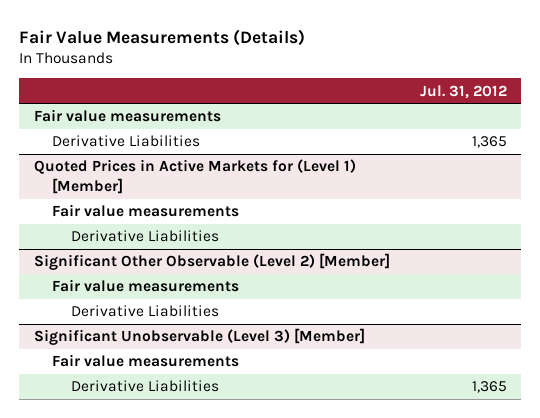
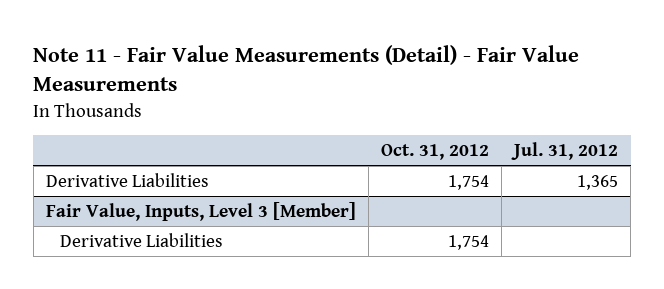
- Fair Value Measurements (Details)
+ Note 11 - Fair Value Measurements (Detail) - Fair Value Measurements
- | Jul. 31, 2012
+ | Oct. 31, 2012 | Jul. 31, 2012
- Fair value measurements
- Quoted Prices in Active Markets for (Level 1) [Member]
- Fair value measurements
- Derivative Liabilities
- Significant Other Observable (Level 2) [Member]
- Fair value measurements
- Derivative Liabilities
- Significant Unobservable (Level 3) [Member]
- Fair value measurements
- Derivative Liabilities | 1,365
+ Fair Value, Inputs, Level 3 [Member]
+ Derivative Liabilities | 1,754 |

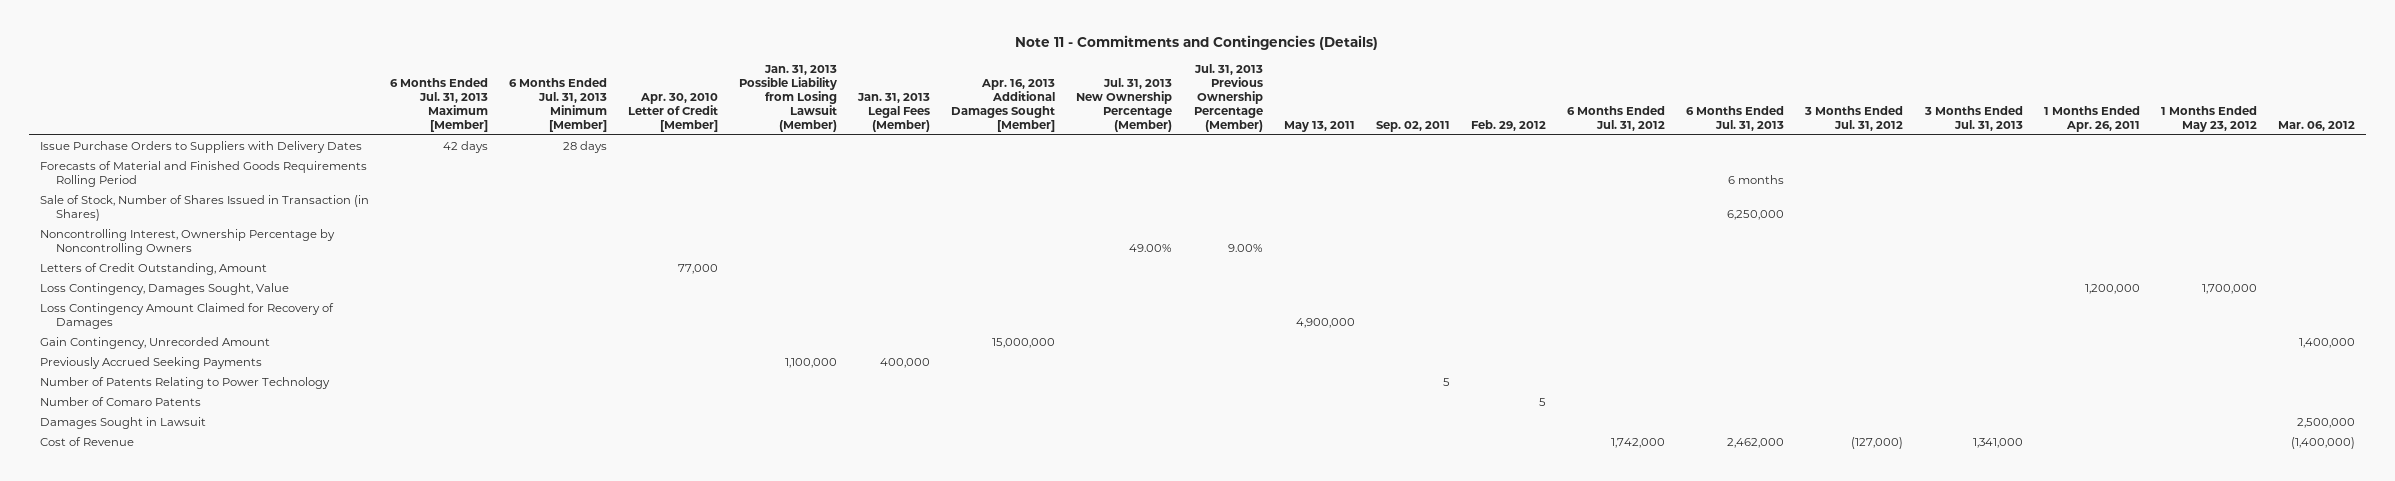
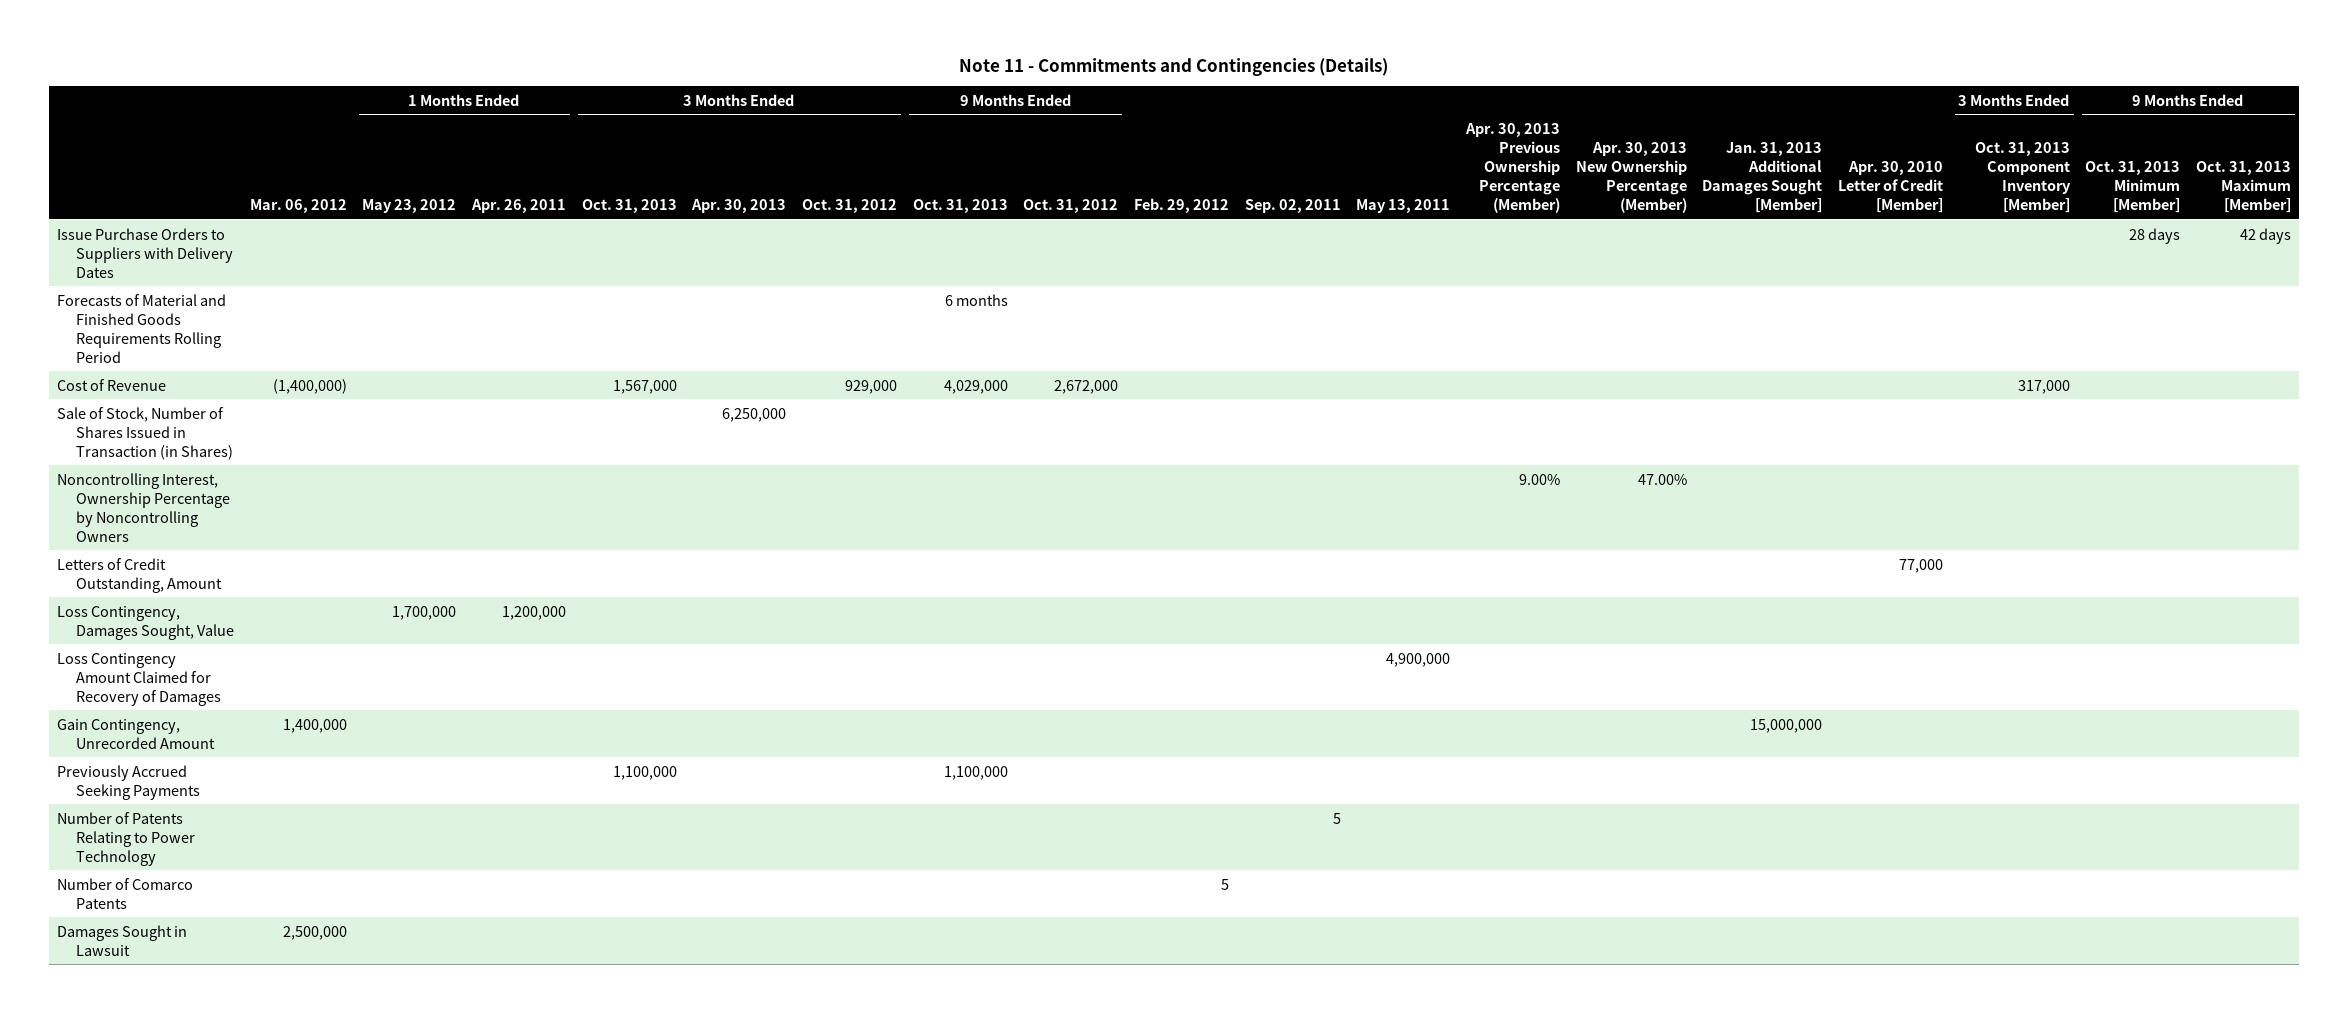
- | 6 Months Ended Jul. 31, 2013 Maximum [Member] | 6 Months Ended Jul. 31, 2013 Minimum [Member] | Apr. 30, 2010 Letter of Credit [Member] | Jan. 31, 2013 Possible Liability from Losing Lawsuit (Member) | Jan. 31, 2013 Legal Fees (Member) | Apr. 16, 2013 Additional Damages Sought [Member] | Jul. 31, 2013 New Ownership Percentage (Member) | Jul. 31, 2013 Previous Ownership Percentage (Member) | May 13, 2011 | Sep. 02, 2011 | Feb. 29, 2012 | 6 Months Ended Jul. 31, 2012 | 6 Months Ended Jul. 31, 2013 | 3 Months Ended Jul. 31, 2012 | 3 Months Ended Jul. 31, 2013 | 1 Months Ended Apr. 26, 2011 | 1 Months Ended May 23, 2012 | Mar. 06, 2012
+ | Mar. 06, 2012 | 1 Months Ended May 23, 2012 | 1 Months Ended Apr. 26, 2011 | 3 Months Ended Oct. 31, 2013 | 3 Months Ended Apr. 30, 2013 | 3 Months Ended Oct. 31, 2012 | 9 Months Ended Oct. 31, 2013 | 9 Months Ended Oct. 31, 2012 | Feb. 29, 2012 | Sep. 02, 2011 | May 13, 2011 | Apr. 30, 2013 Previous Ownership Percentage (Member) | Apr. 30, 2013 New Ownership Percentage (Member) | Jan. 31, 2013 Additional Damages Sought [Member] | Apr. 30, 2010 Letter of Credit [Member] | 3 Months Ended Oct. 31, 2013 Component Inventory [Member] | 9 Months Ended Oct. 31, 2013 Minimum [Member] | 9 Months Ended Oct. 31, 2013 Maximum [Member]
moved up: Cost of Revenue | (1,400,000) | | | 1,567,000 | | 929,000 | 4,029,000 | 2,672,000 | | | | | | | | 317,000 | |
- Number of Comaro Patents | | | | | | | | | | | 5 | | | | | | |
+ Number of Comarco Patents | | | | | | | | | 5 | | | | | | | | |

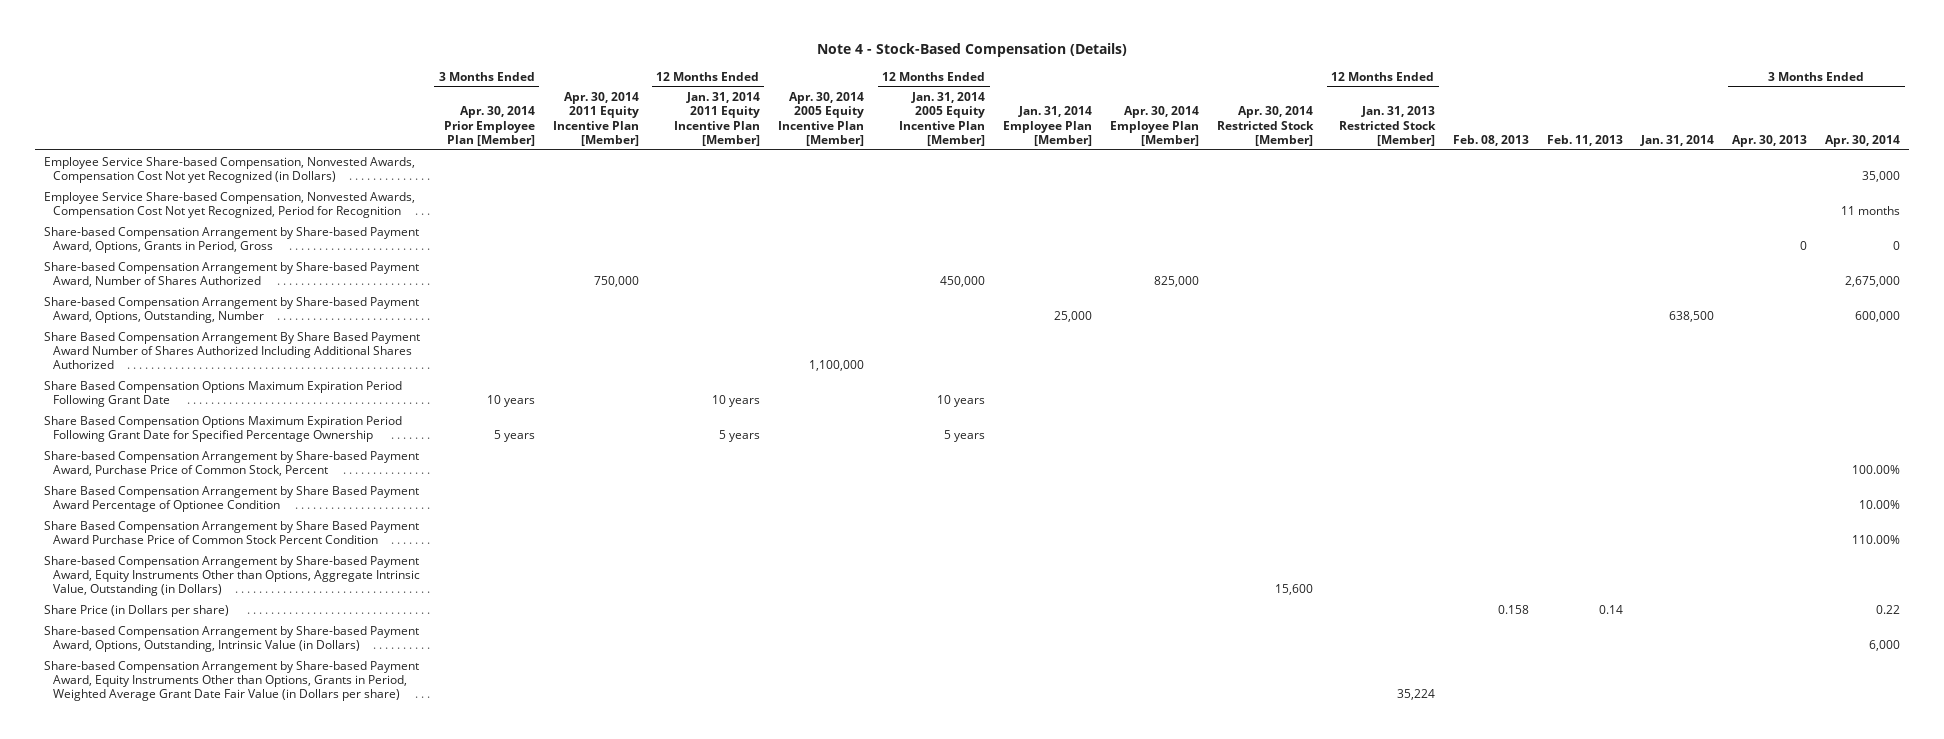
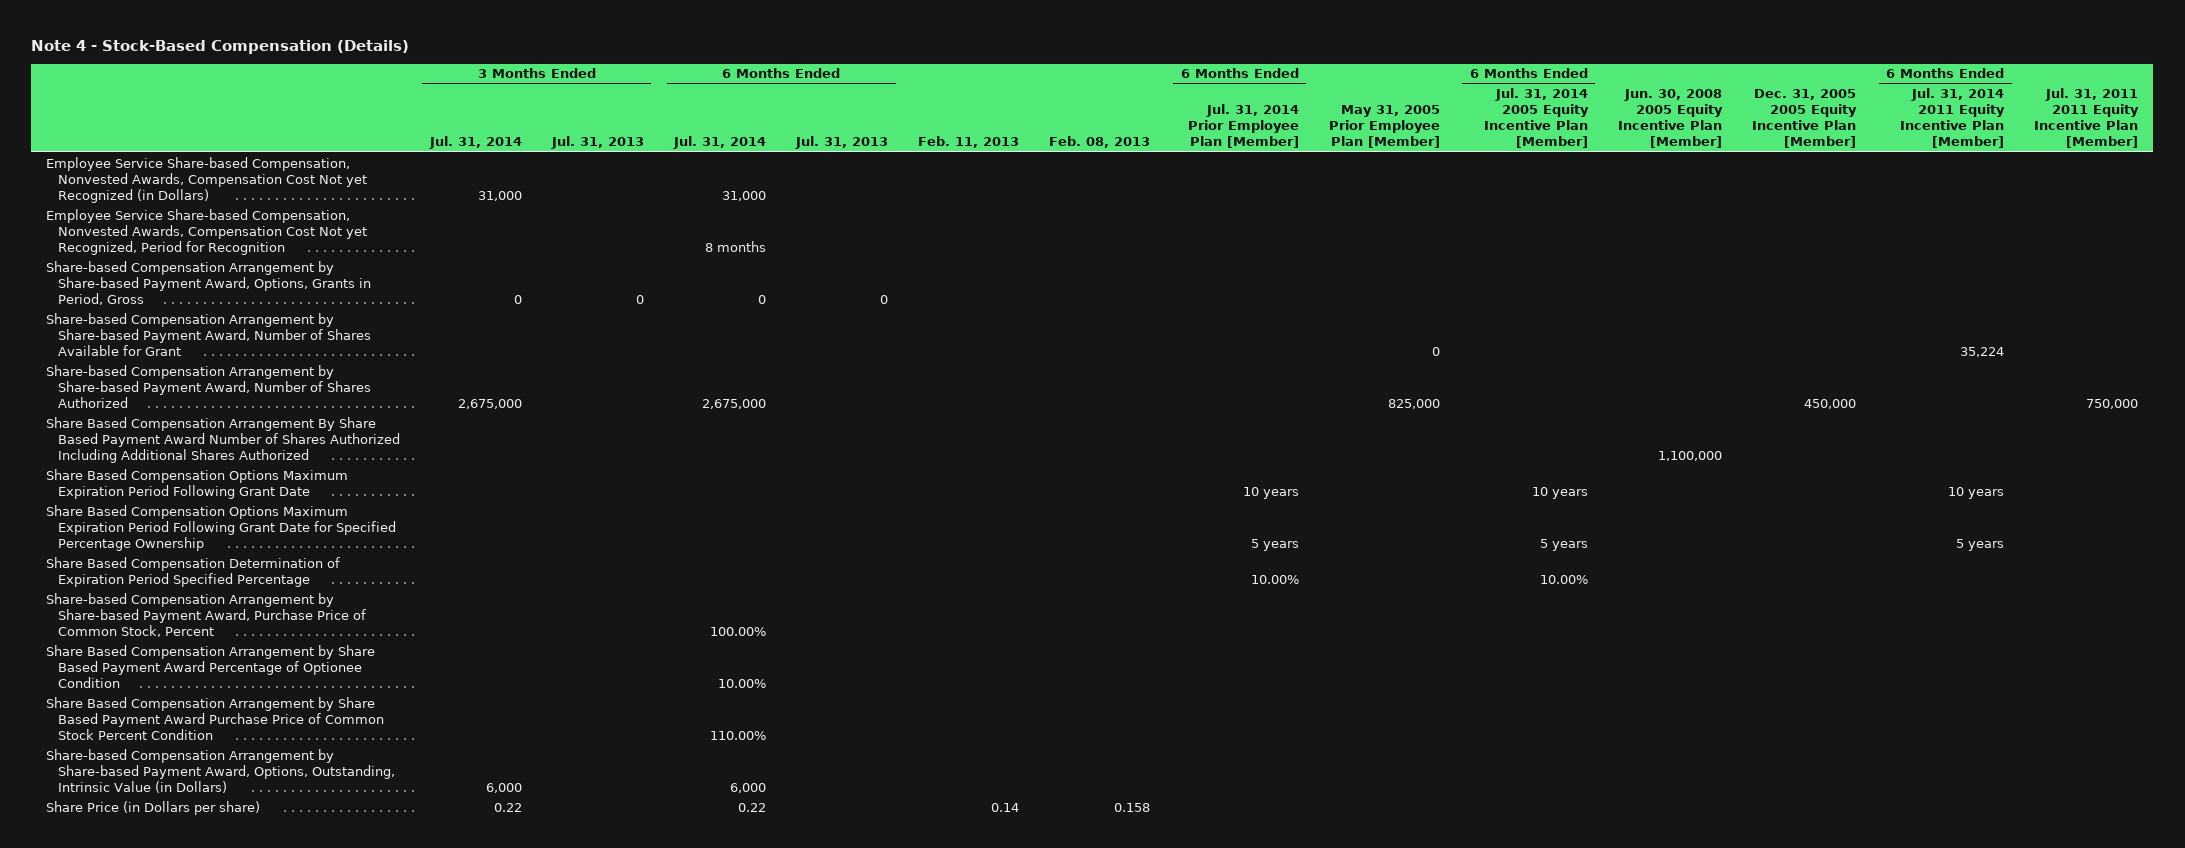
- | 3 Months Ended Apr. 30, 2014 Prior Employee Plan [Member] | Apr. 30, 2014 2011 Equity Incentive Plan [Member] | 12 Months Ended Jan. 31, 2014 2011 Equity Incentive Plan [Member] | Apr. 30, 2014 2005 Equity Incentive Plan [Member] | 12 Months Ended Jan. 31, 2014 2005 Equity Incentive Plan [Member] | Jan. 31, 2014 Employee Plan [Member] | Apr. 30, 2014 Employee Plan [Member] | Apr. 30, 2014 Restricted Stock [Member] | 12 Months Ended Jan. 31, 2013 Restricted Stock [Member] | Feb. 08, 2013 | Feb. 11, 2013 | Jan. 31, 2014 | 3 Months Ended Apr. 30, 2013 | 3 Months Ended Apr. 30, 2014
+ | 3 Months Ended Jul. 31, 2014 | 3 Months Ended Jul. 31, 2013 | 6 Months Ended Jul. 31, 2014 | 6 Months Ended Jul. 31, 2013 | Feb. 11, 2013 | Feb. 08, 2013 | 6 Months Ended Jul. 31, 2014 Prior Employee Plan [Member] | May 31, 2005 Prior Employee Plan [Member] | 6 Months Ended Jul. 31, 2014 2005 Equity Incentive Plan [Member] | Jun. 30, 2008 2005 Equity Incentive Plan [Member] | Dec. 31, 2005 2005 Equity Incentive Plan [Member] | 6 Months Ended Jul. 31, 2014 2011 Equity Incentive Plan [Member] | Jul. 31, 2011 2011 Equity Incentive Plan [Member]
+ Share-based Compensation Arrangement by Share-based Payment Award, Number of Shares Available for Grant | | | | | | | | 0 | | | | 35,224 |
- Share-based Compensation Arrangement by Share-based Payment Award, Options, Outstanding, Number | | | | | | 25,000 | | | | | | 638,500 | | 600,000
+ Share Based Compensation Determination of Expiration Period Specified Percentage | | | | | | | 10.00% | | 10.00% | | | |
- Share-based Compensation Arrangement by Share-based Payment Award, Equity Instruments Other than Options, Aggregate Intrinsic Value, Outstanding (in Dollars) | | | | | | | | 15,600 | | | | | |
- Share-based Compensation Arrangement by Share-based Payment Award, Equity Instruments Other than Options, Grants in Period, Weighted Average Grant Date Fair Value (in Dollars per share) | | | | | | | | | 35,224 | | | | |
moved down: Share Price (in Dollars per share) | 0.22 | | 0.22 | | 0.14 | 0.158 | | | | | | |

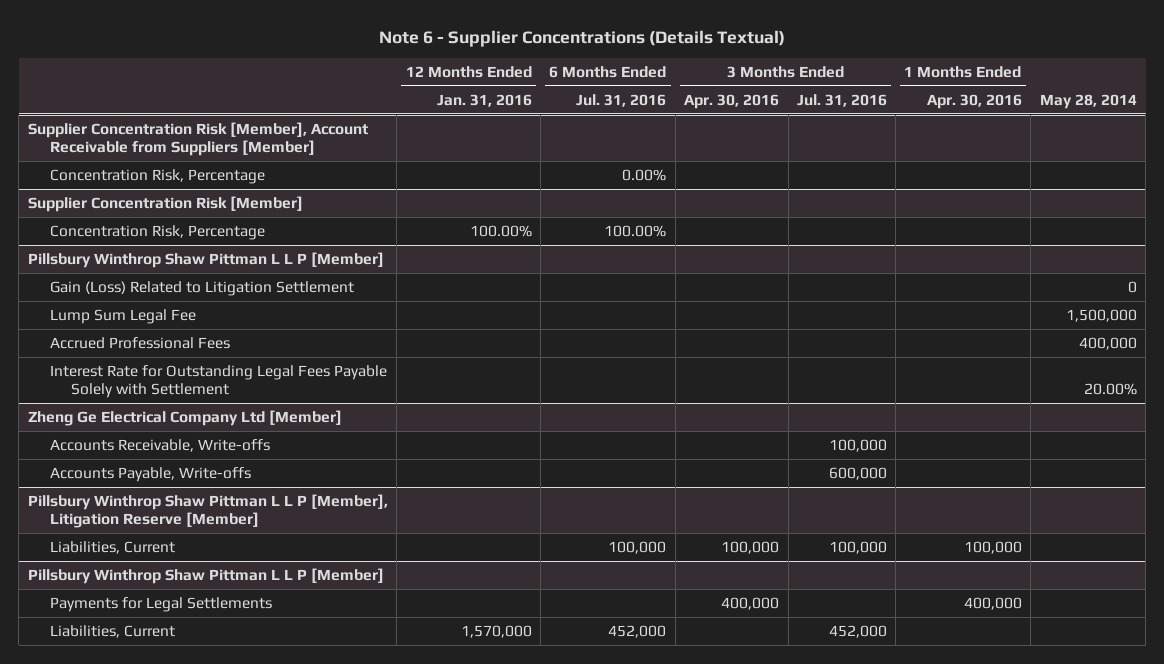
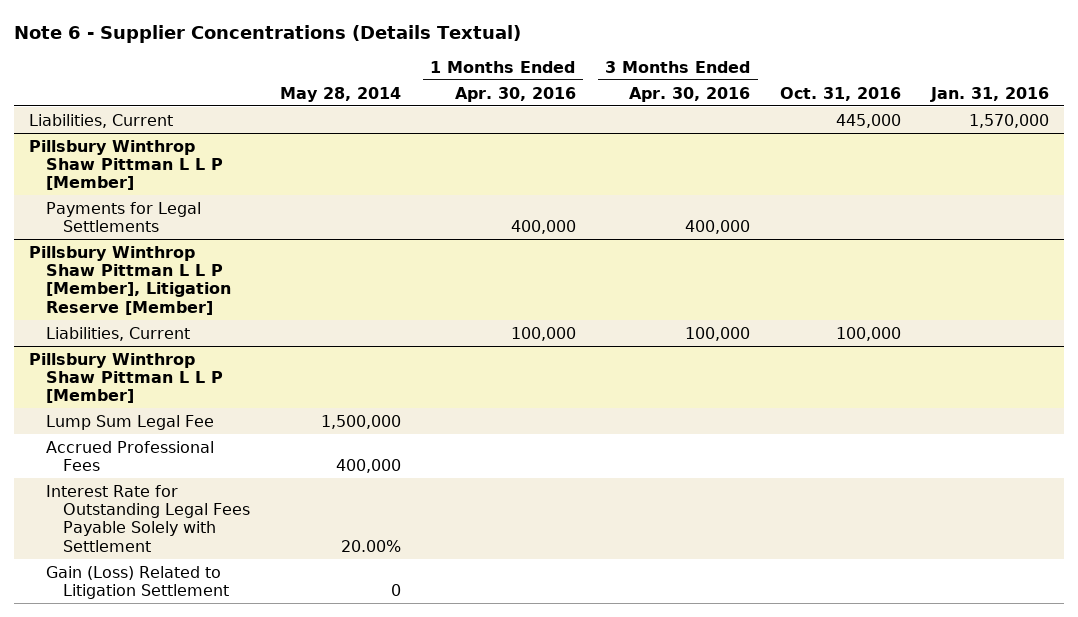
- | 12 Months Ended Jan. 31, 2016 | 6 Months Ended Jul. 31, 2016 | 3 Months Ended Apr. 30, 2016 | 3 Months Ended Jul. 31, 2016 | 1 Months Ended Apr. 30, 2016 | May 28, 2014
+ | May 28, 2014 | 1 Months Ended Apr. 30, 2016 | 3 Months Ended Apr. 30, 2016 | Oct. 31, 2016 | Jan. 31, 2016
- Supplier Concentration Risk [Member], Account Receivable from Suppliers [Member]
- Concentration Risk, Percentage | | 0.00% | | | |
- Supplier Concentration Risk [Member]
- Concentration Risk, Percentage | 100.00% | 100.00% | | | |
+ Liabilities, Current | | | | 445,000 | 1,570,000
- Zheng Ge Electrical Company Ltd [Member]
- Accounts Receivable, Write-offs | | | | 100,000 | |
- Accounts Payable, Write-offs | | | | 600,000 | |
@ Pillsbury Winthrop Shaw Pittman L L P [Member]
moved up: Payments for Legal Settlements | | 400,000 | 400,000 | |
- Liabilities, Current | 1,570,000 | 452,000 | | 452,000 | |
moved down: Lump Sum Legal Fee | 1,500,000 | | | |
moved down: Accrued Professional Fees | 400,000 | | | |
moved down: Interest Rate for Outstanding Legal Fees Payable Solely with Settlement | 20.00% | | | |
moved down: Gain (Loss) Related to Litigation Settlement | 0 | | | |

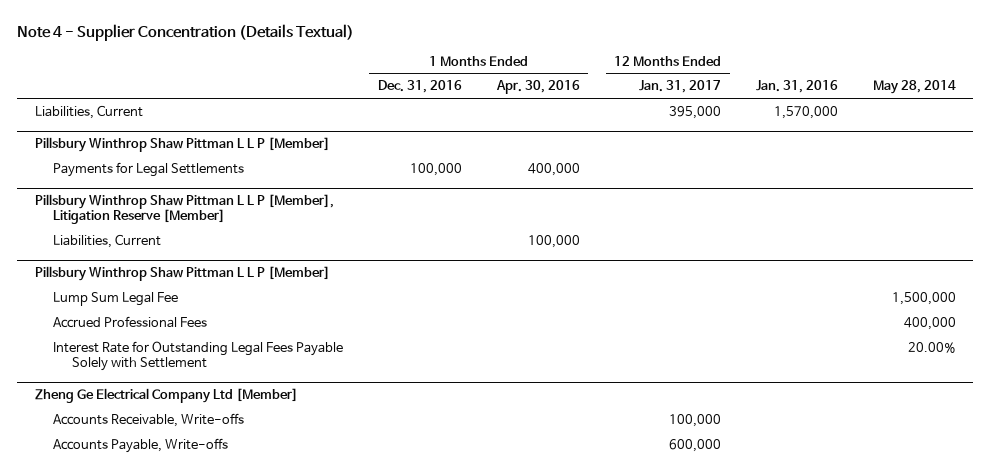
- Note 6 - Supplier Concentrations (Details Textual)
+ Note 4 - Supplier Concentration (Details Textual)
- | May 28, 2014 | 1 Months Ended Apr. 30, 2016 | 3 Months Ended Apr. 30, 2016 | Oct. 31, 2016 | Jan. 31, 2016
+ | 1 Months Ended Dec. 31, 2016 | 1 Months Ended Apr. 30, 2016 | 12 Months Ended Jan. 31, 2017 | Jan. 31, 2016 | May 28, 2014
@ Pillsbury Winthrop Shaw Pittman L L P [Member]
- Gain (Loss) Related to Litigation Settlement | 0 | | | |
+ Zheng Ge Electrical Company Ltd [Member]
+ Accounts Receivable, Write-offs | | | 100,000 | |
+ Accounts Payable, Write-offs | | | 600,000 | |

